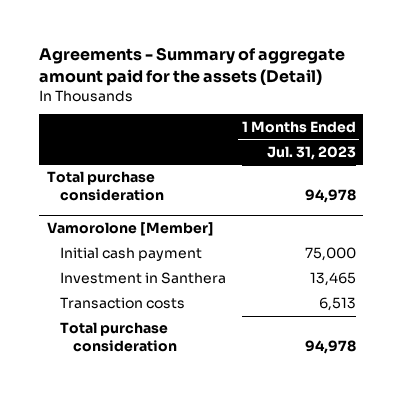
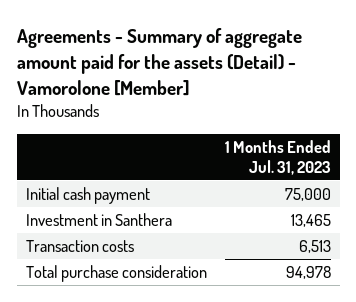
- Agreements - Summary of aggregate amount paid for the assets (Detail)
+ Agreements - Summary of aggregate amount paid for the assets (Detail) - Vamorolone [Member]
- Total purchase consideration | 94,978
- Vamorolone [Member]

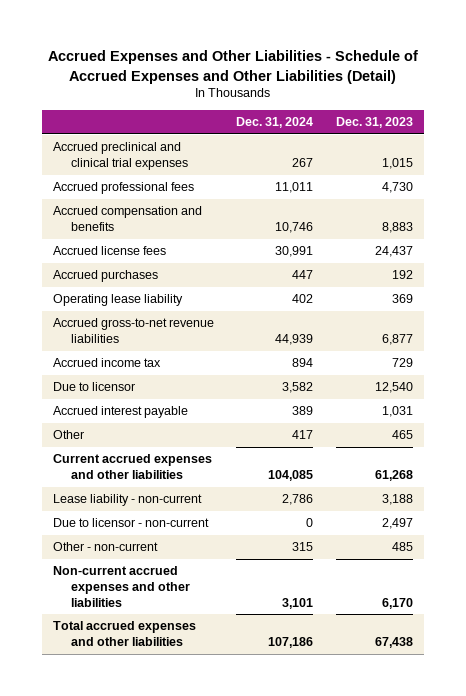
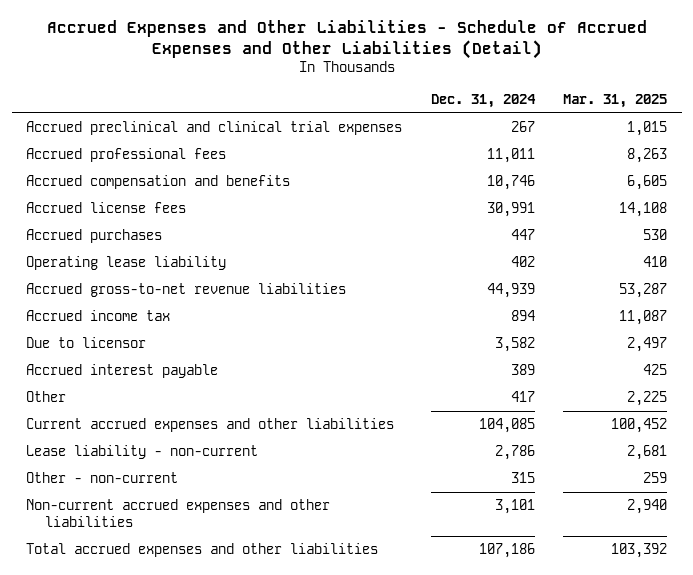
- | Dec. 31, 2024 | Dec. 31, 2023
+ | Dec. 31, 2024 | Mar. 31, 2025
- Due to licensor - non-current | 0 | 2,497

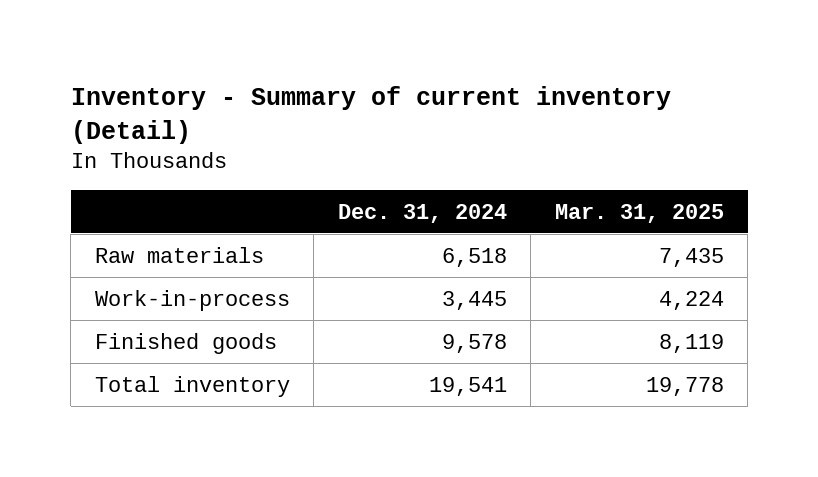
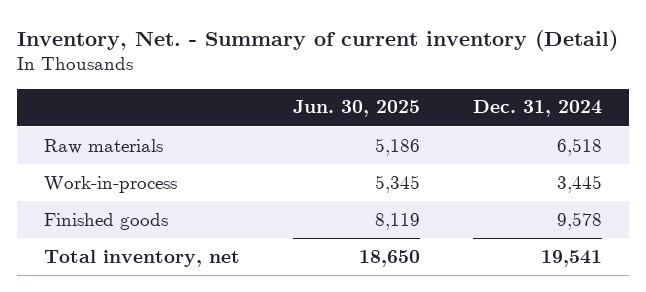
- Inventory - Summary of current inventory (Detail)
+ Inventory, Net. - Summary of current inventory (Detail)
- | Dec. 31, 2024 | Mar. 31, 2025
+ | Jun. 30, 2025 | Dec. 31, 2024
- Total inventory | 19,541 | 19,778
+ Total inventory, net | 18,650 | 19,541

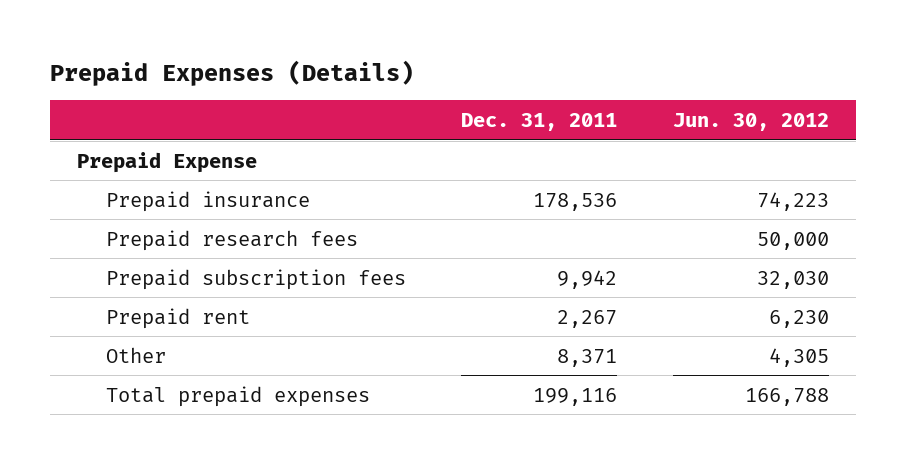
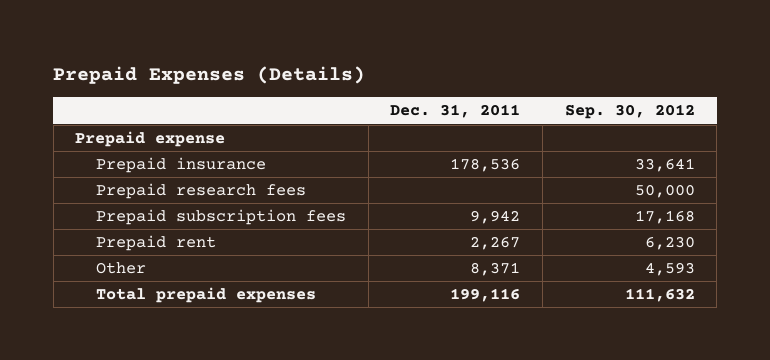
- | Dec. 31, 2011 | Jun. 30, 2012
+ | Dec. 31, 2011 | Sep. 30, 2012
- Prepaid Expense
+ Prepaid expense

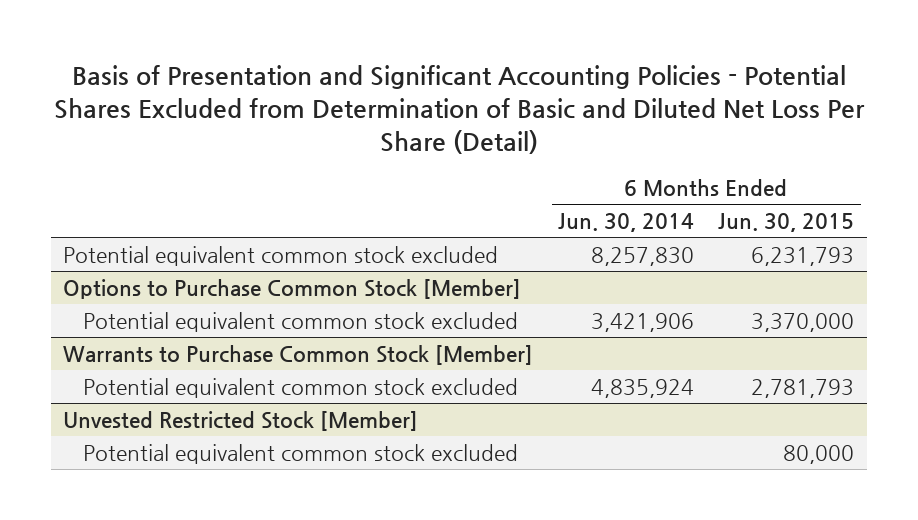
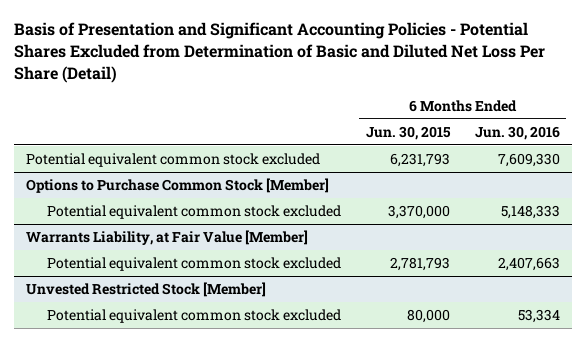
- | 6 Months Ended Jun. 30, 2014 | 6 Months Ended Jun. 30, 2015
+ | 6 Months Ended Jun. 30, 2015 | 6 Months Ended Jun. 30, 2016
- Warrants to Purchase Common Stock [Member]
+ Warrants Liability, at Fair Value [Member]

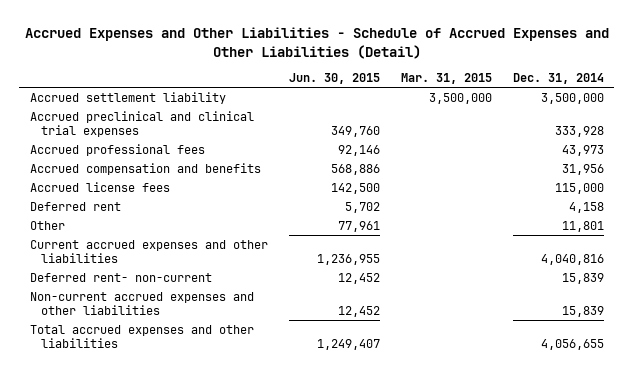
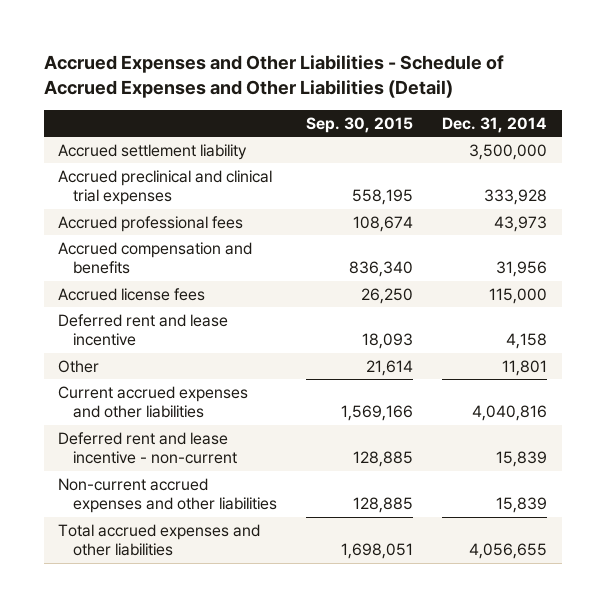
- | Jun. 30, 2015 | Mar. 31, 2015 | Dec. 31, 2014
+ | Sep. 30, 2015 | Dec. 31, 2014
- Deferred rent | 5,702 | | 4,158
+ Deferred rent and lease incentive | 18,093 | 4,158
- Deferred rent- non-current | 12,452 | | 15,839
+ Deferred rent and lease incentive - non-current | 128,885 | 15,839

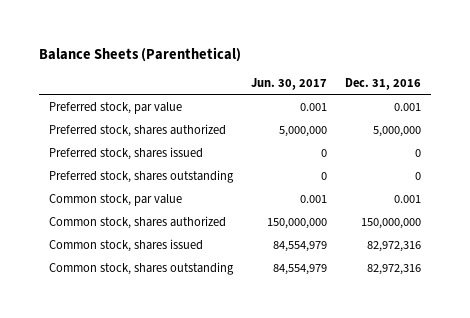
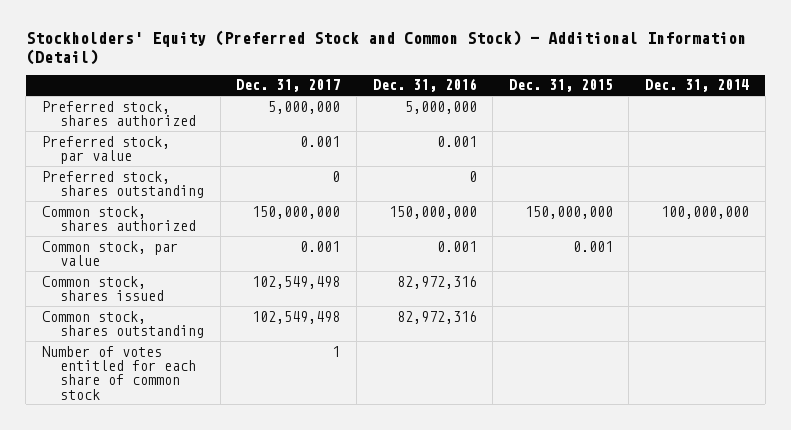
- Balance Sheets (Parenthetical)
+ Stockholders' Equity (Preferred Stock and Common Stock) - Additional Information (Detail)
- | Jun. 30, 2017 | Dec. 31, 2016
+ | Dec. 31, 2017 | Dec. 31, 2016 | Dec. 31, 2015 | Dec. 31, 2014
- Preferred stock, shares issued | 0 | 0
moved down: Preferred stock, par value | 0.001 | 0.001 | |
moved down: Common stock, par value | 0.001 | 0.001 | 0.001 |
+ Number of votes entitled for each share of common stock | 1 | | |

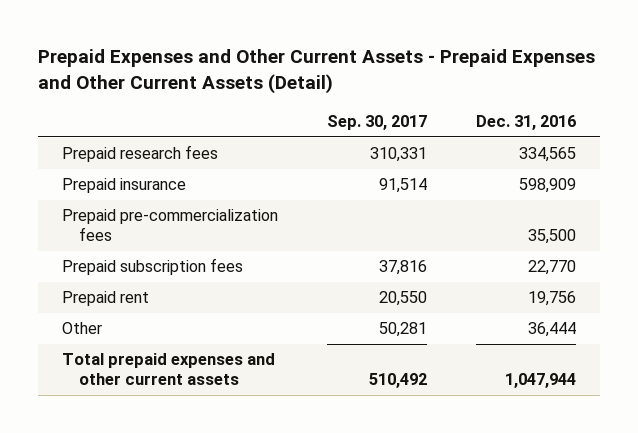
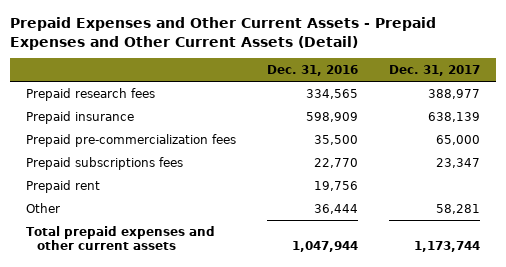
- | Sep. 30, 2017 | Dec. 31, 2016
+ | Dec. 31, 2016 | Dec. 31, 2017
- Prepaid subscription fees | 37,816 | 22,770
+ Prepaid subscriptions fees | 22,770 | 23,347

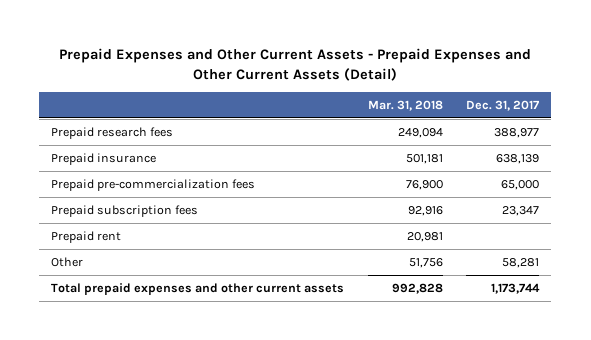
- | Dec. 31, 2016 | Dec. 31, 2017
+ | Mar. 31, 2018 | Dec. 31, 2017
- Prepaid subscriptions fees | 22,770 | 23,347
+ Prepaid subscription fees | 92,916 | 23,347

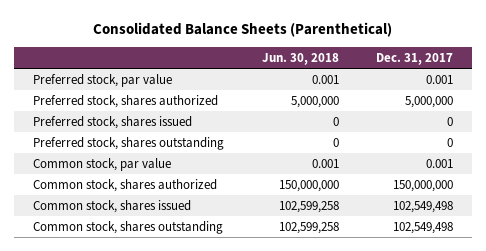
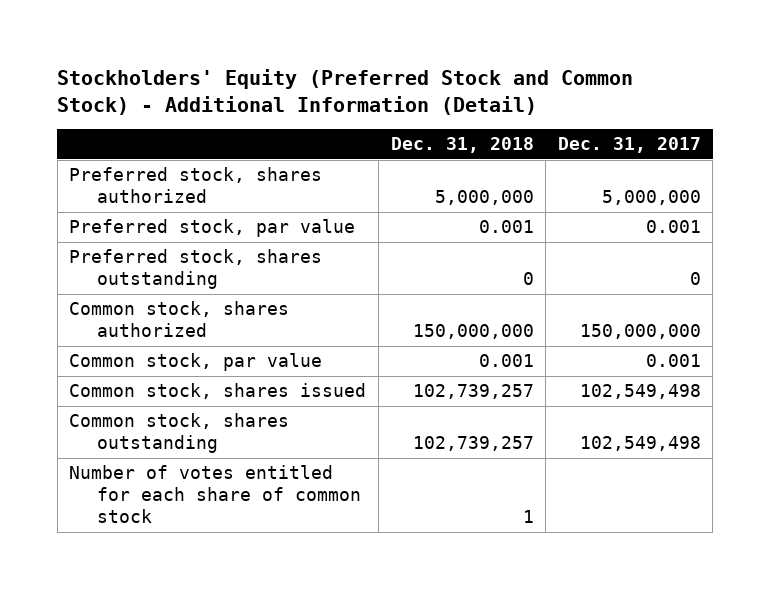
- Consolidated Balance Sheets (Parenthetical)
+ Stockholders' Equity (Preferred Stock and Common Stock) - Additional Information (Detail)
- | Jun. 30, 2018 | Dec. 31, 2017
+ | Dec. 31, 2018 | Dec. 31, 2017
- Preferred stock, shares issued | 0 | 0
moved down: Preferred stock, par value | 0.001 | 0.001
moved down: Common stock, par value | 0.001 | 0.001
+ Number of votes entitled for each share of common stock | 1 |

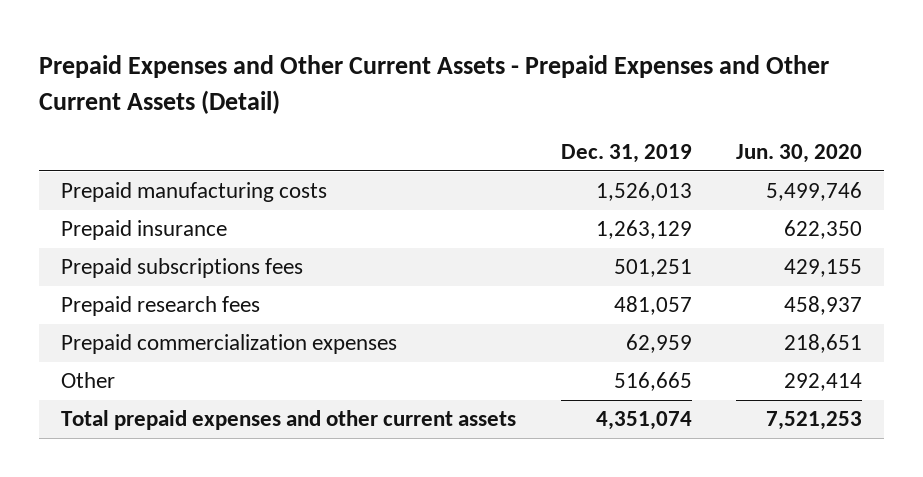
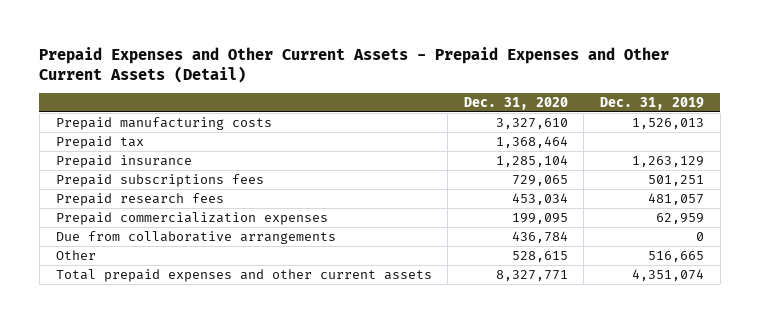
- | Dec. 31, 2019 | Jun. 30, 2020
+ | Dec. 31, 2020 | Dec. 31, 2019
+ Prepaid tax | 1,368,464 |
+ Due from collaborative arrangements | 436,784 | 0

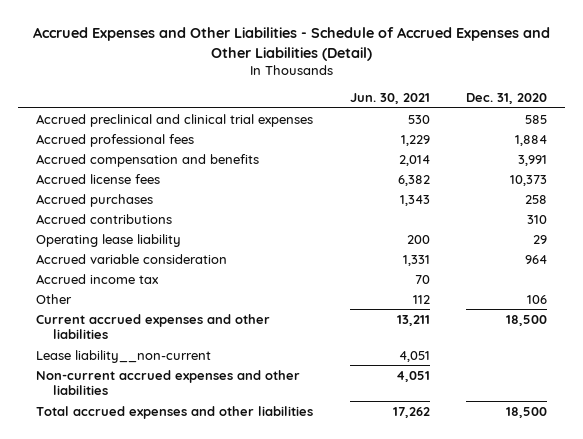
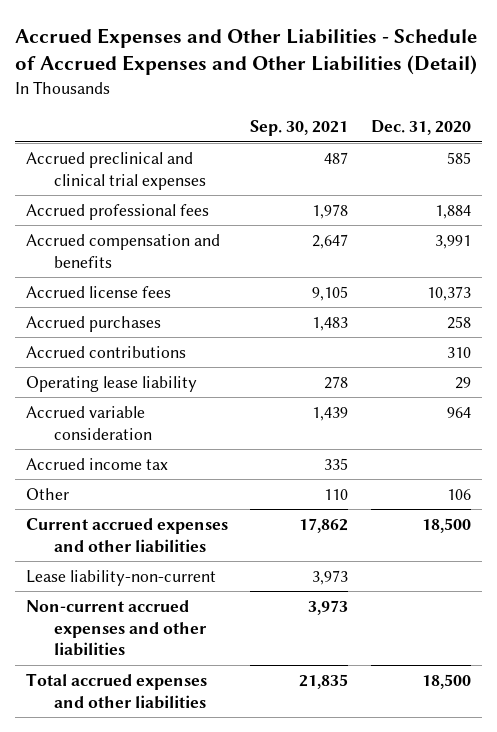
- | Jun. 30, 2021 | Dec. 31, 2020
+ | Sep. 30, 2021 | Dec. 31, 2020
- Lease liability__non-current | 4,051 |
+ Lease liability-non-current | 3,973 |

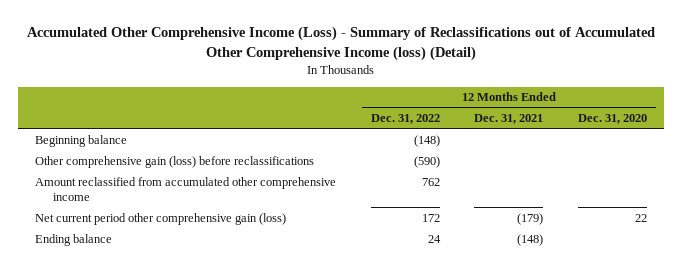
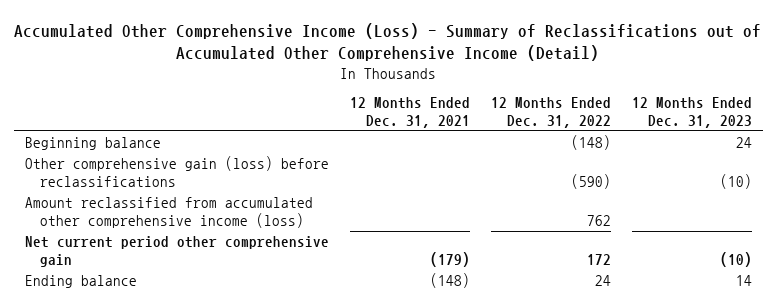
- Accumulated Other Comprehensive Income (Loss) - Summary of Reclassifications out of Accumulated Other Comprehensive Income (loss) (Detail)
+ Accumulated Other Comprehensive Income (Loss) - Summary of Reclassifications out of Accumulated Other Comprehensive Income (Detail)
- | 12 Months Ended Dec. 31, 2022 | 12 Months Ended Dec. 31, 2021 | 12 Months Ended Dec. 31, 2020
+ | 12 Months Ended Dec. 31, 2021 | 12 Months Ended Dec. 31, 2022 | 12 Months Ended Dec. 31, 2023
- Amount reclassified from accumulated other comprehensive income | 762 | |
- Net current period other comprehensive gain (loss) | 172 | (179) | 22
+ Amount reclassified from accumulated other comprehensive income (loss) | | 762 |
+ Net current period other comprehensive gain | (179) | 172 | (10)

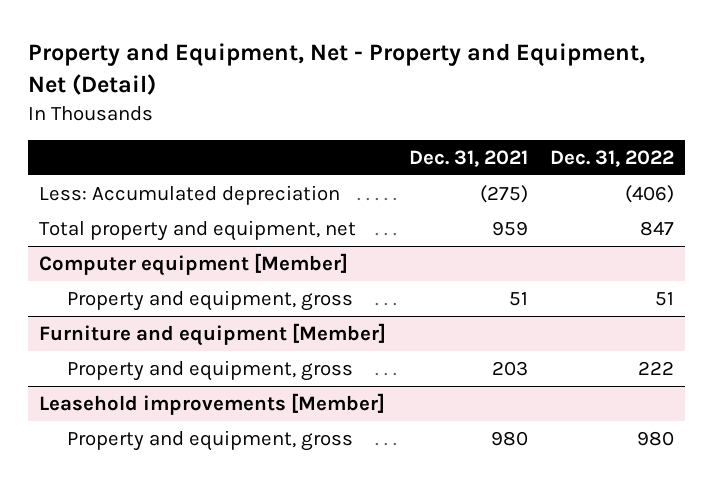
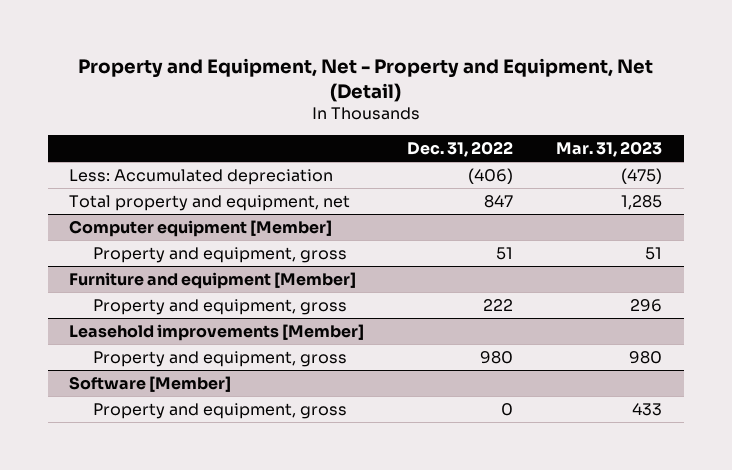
- | Dec. 31, 2021 | Dec. 31, 2022
+ | Dec. 31, 2022 | Mar. 31, 2023
+ Software [Member]
+ Property and equipment, gross | 0 | 433

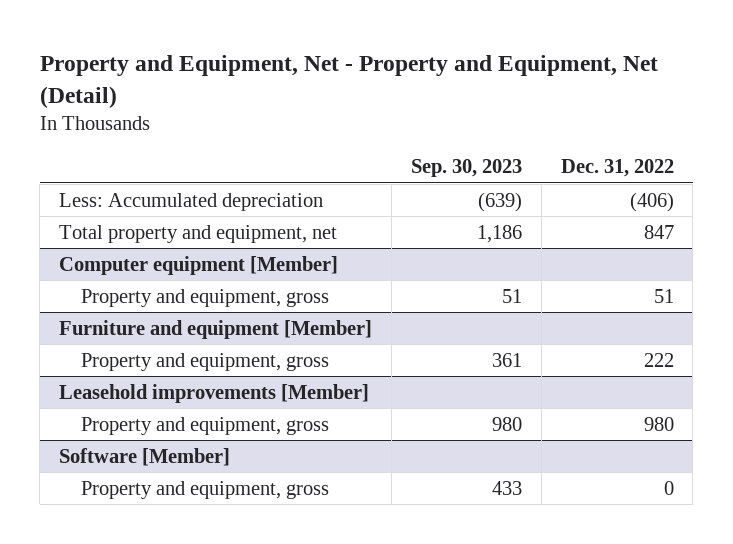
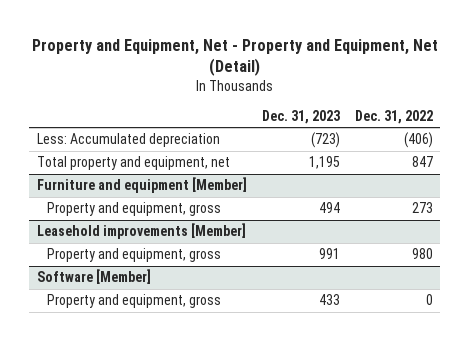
- | Sep. 30, 2023 | Dec. 31, 2022
+ | Dec. 31, 2023 | Dec. 31, 2022
- Computer equipment [Member]
- Property and equipment, gross | 51 | 51
@ Furniture and equipment [Member]
- Property and equipment, gross | 361 | 222
+ Property and equipment, gross | 494 | 273

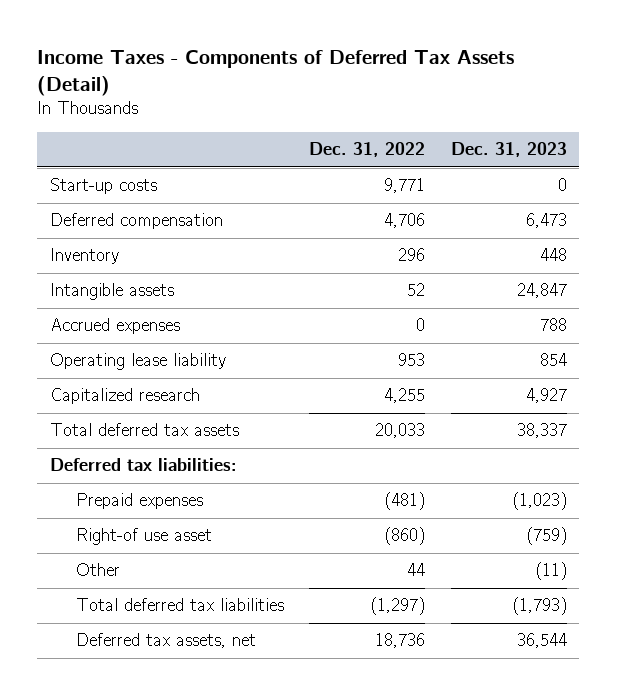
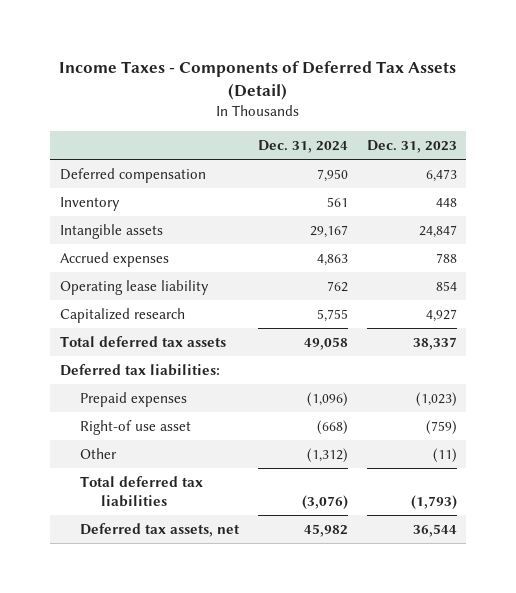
- | Dec. 31, 2022 | Dec. 31, 2023
+ | Dec. 31, 2024 | Dec. 31, 2023
- Start-up costs | 9,771 | 0

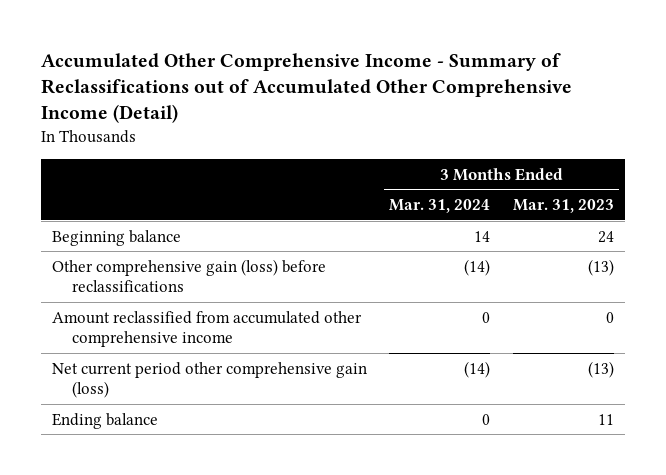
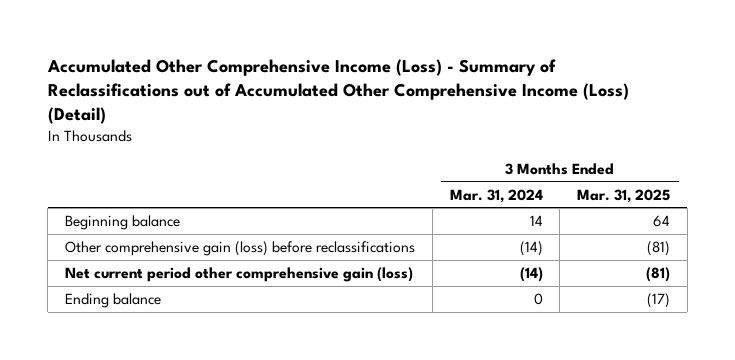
- Accumulated Other Comprehensive Income - Summary of Reclassifications out of Accumulated Other Comprehensive Income (Detail)
+ Accumulated Other Comprehensive Income (Loss) - Summary of Reclassifications out of Accumulated Other Comprehensive Income (Loss) (Detail)
- | 3 Months Ended Mar. 31, 2024 | 3 Months Ended Mar. 31, 2023
+ | 3 Months Ended Mar. 31, 2024 | 3 Months Ended Mar. 31, 2025
- Amount reclassified from accumulated other comprehensive income | 0 | 0

